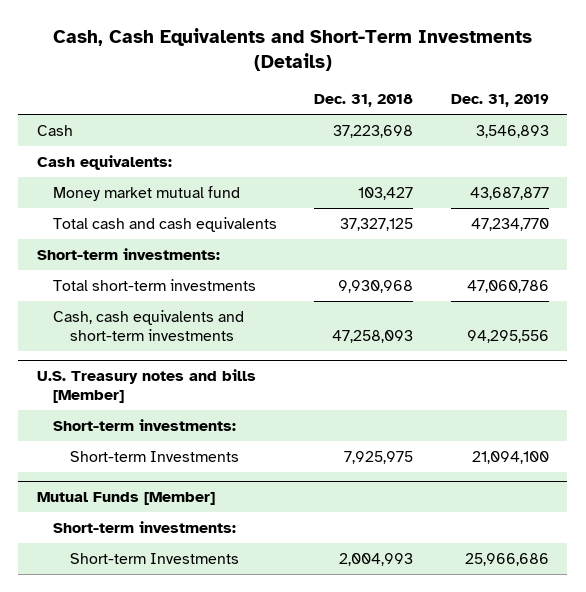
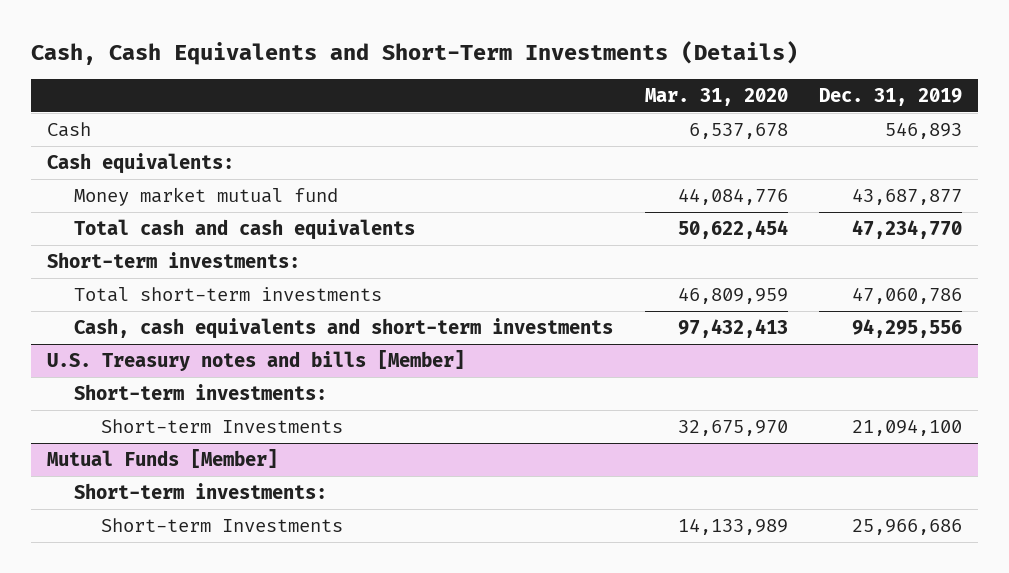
- | Dec. 31, 2018 | Dec. 31, 2019
+ | Mar. 31, 2020 | Dec. 31, 2019
- Cash | 37,223,698 | 3,546,893
+ Cash | 6,537,678 | 546,893

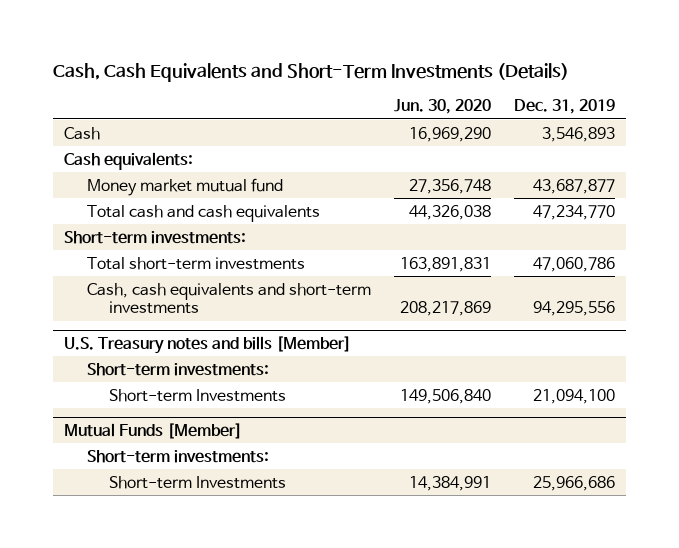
- | Mar. 31, 2020 | Dec. 31, 2019
+ | Jun. 30, 2020 | Dec. 31, 2019
- Cash | 6,537,678 | 546,893
+ Cash | 16,969,290 | 3,546,893

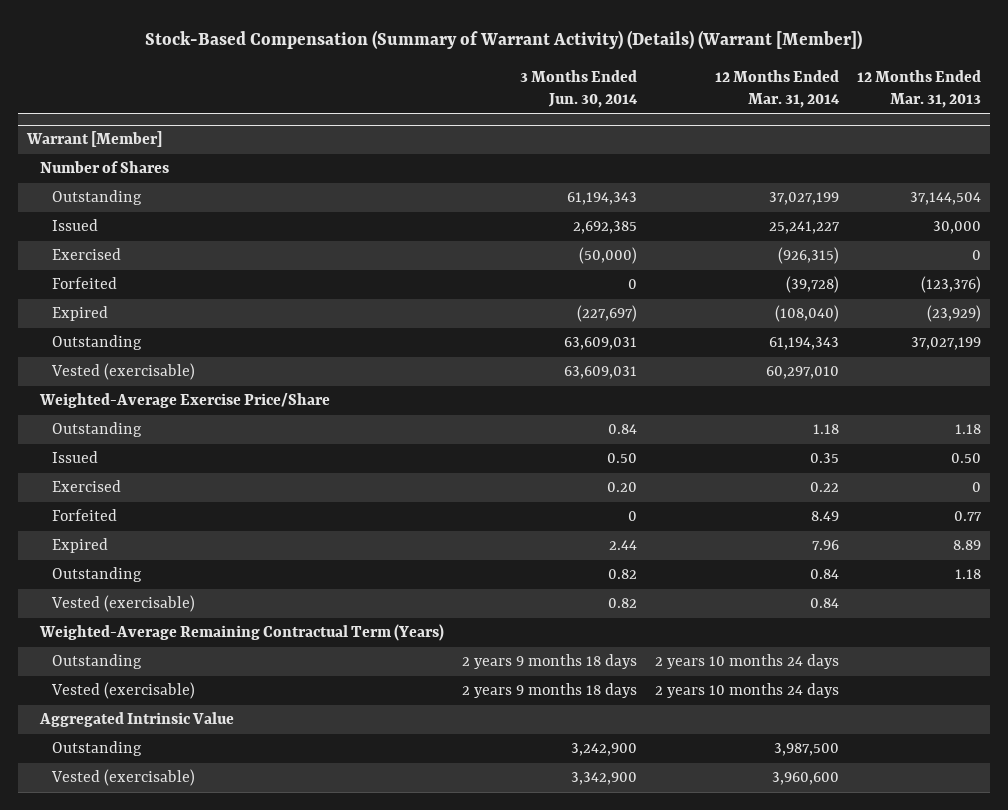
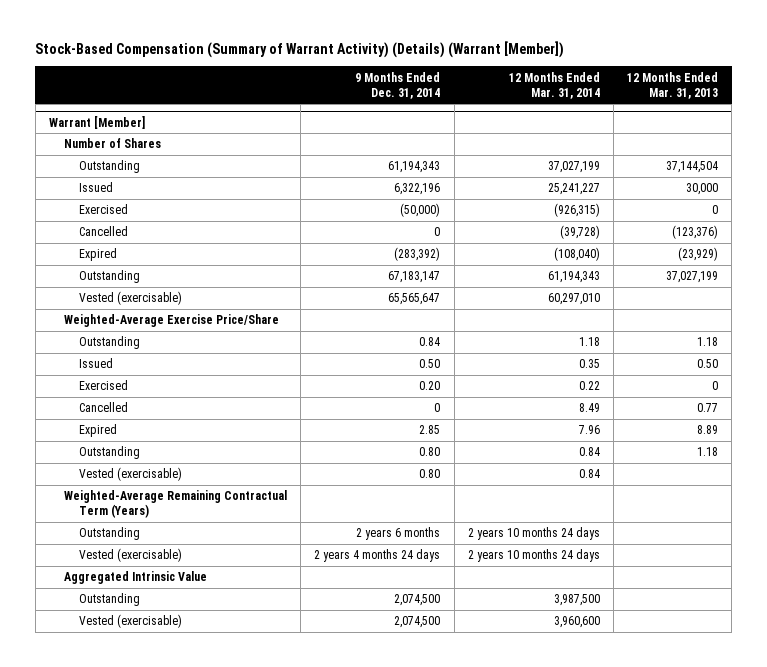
- | 3 Months Ended Jun. 30, 2014 | 12 Months Ended Mar. 31, 2014 | 12 Months Ended Mar. 31, 2013
+ | 9 Months Ended Dec. 31, 2014 | 12 Months Ended Mar. 31, 2014 | 12 Months Ended Mar. 31, 2013
@ Warrant [Member]
- Forfeited | 0 | (39,728) | (123,376)
+ Cancelled | 0 | (39,728) | (123,376)
- Forfeited | 0 | 8.49 | 0.77
+ Cancelled | 0 | 8.49 | 0.77

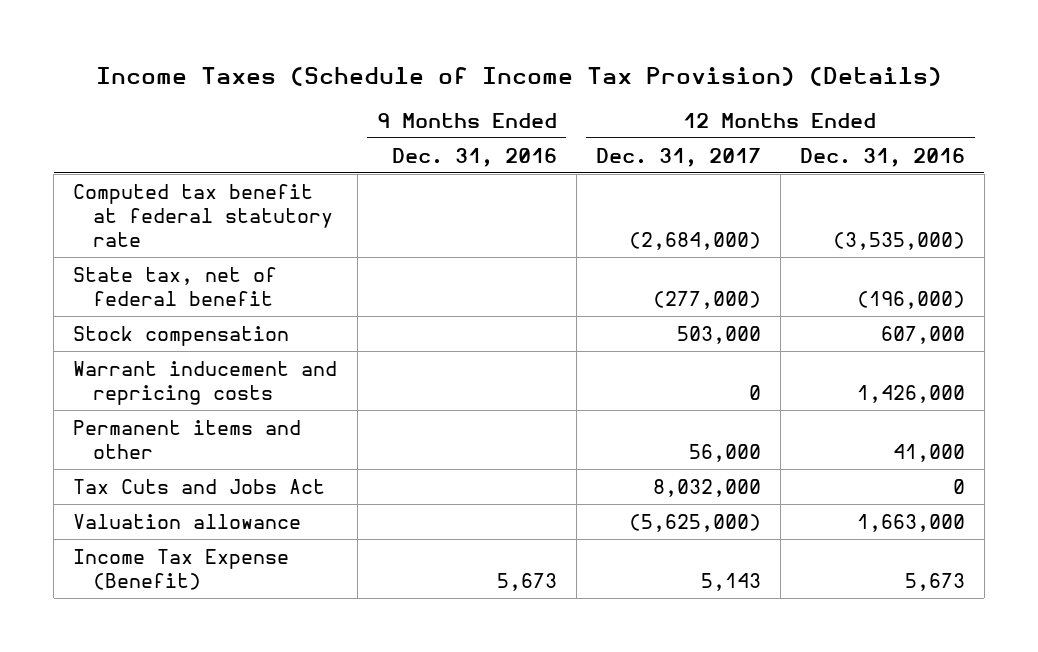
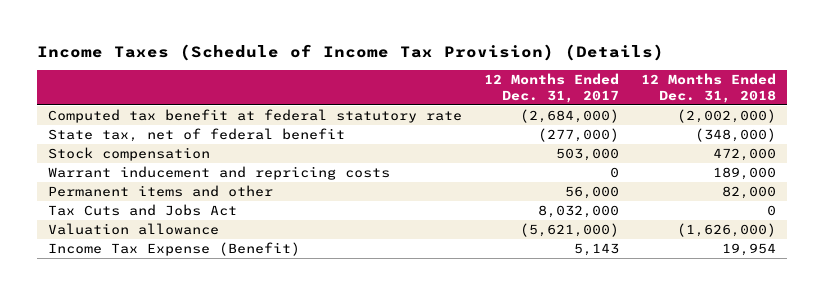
- | 9 Months Ended Dec. 31, 2016 | 12 Months Ended Dec. 31, 2017 | 12 Months Ended Dec. 31, 2016
+ | 12 Months Ended Dec. 31, 2017 | 12 Months Ended Dec. 31, 2018
- Valuation allowance | | (5,625,000) | 1,663,000
+ Valuation allowance | (5,621,000) | (1,626,000)

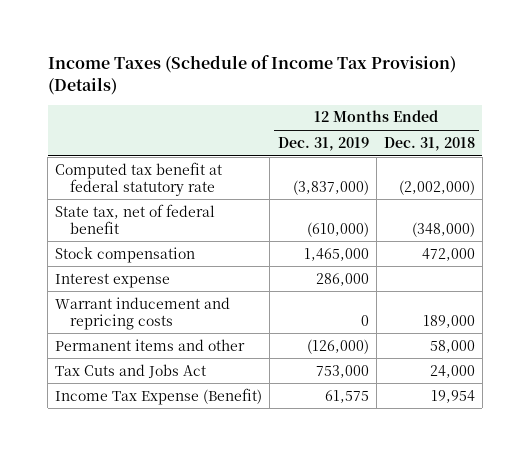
- | 12 Months Ended Dec. 31, 2017 | 12 Months Ended Dec. 31, 2018
+ | 12 Months Ended Dec. 31, 2019 | 12 Months Ended Dec. 31, 2018
+ Interest expense | 286,000 |
- Permanent items and other | 56,000 | 82,000
- Tax Cuts and Jobs Act | 8,032,000 | 0
- Valuation allowance | (5,621,000) | (1,626,000)
+ Permanent items and other | (126,000) | 58,000
+ Tax Cuts and Jobs Act | 753,000 | 24,000

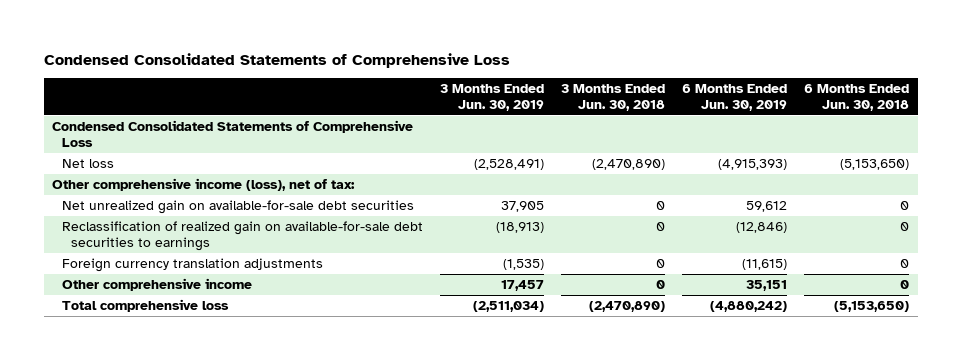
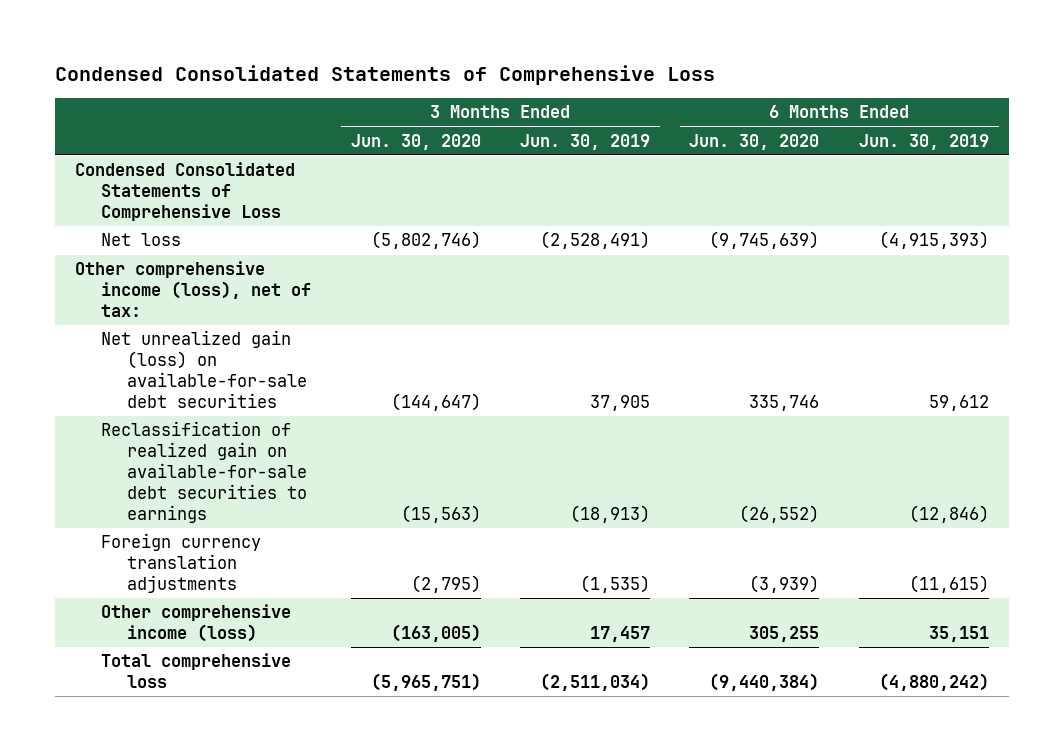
- | 3 Months Ended Jun. 30, 2019 | 3 Months Ended Jun. 30, 2018 | 6 Months Ended Jun. 30, 2019 | 6 Months Ended Jun. 30, 2018
+ | 3 Months Ended Jun. 30, 2020 | 3 Months Ended Jun. 30, 2019 | 6 Months Ended Jun. 30, 2020 | 6 Months Ended Jun. 30, 2019
- Net unrealized gain on available-for-sale debt securities | 37,905 | 0 | 59,612 | 0
+ Net unrealized gain (loss) on available-for-sale debt securities | (144,647) | 37,905 | 335,746 | 59,612
- Other comprehensive income | 17,457 | 0 | 35,151 | 0
+ Other comprehensive income (loss) | (163,005) | 17,457 | 305,255 | 35,151

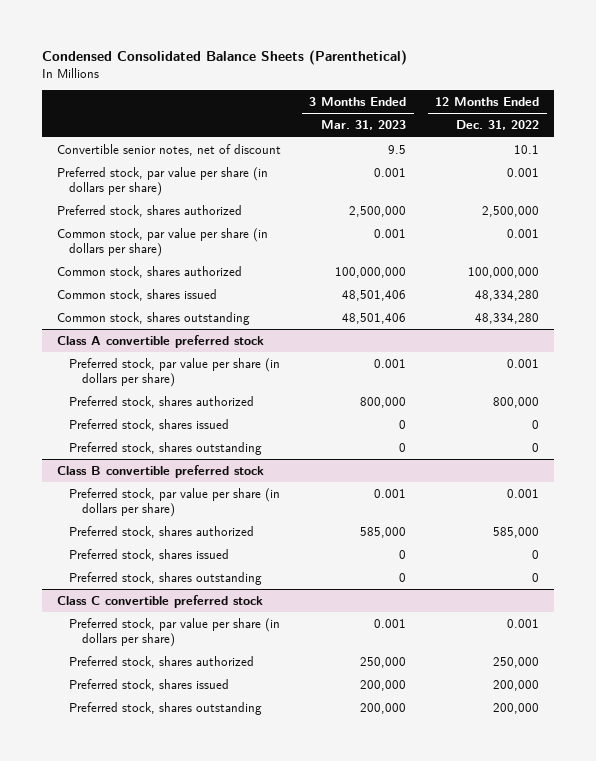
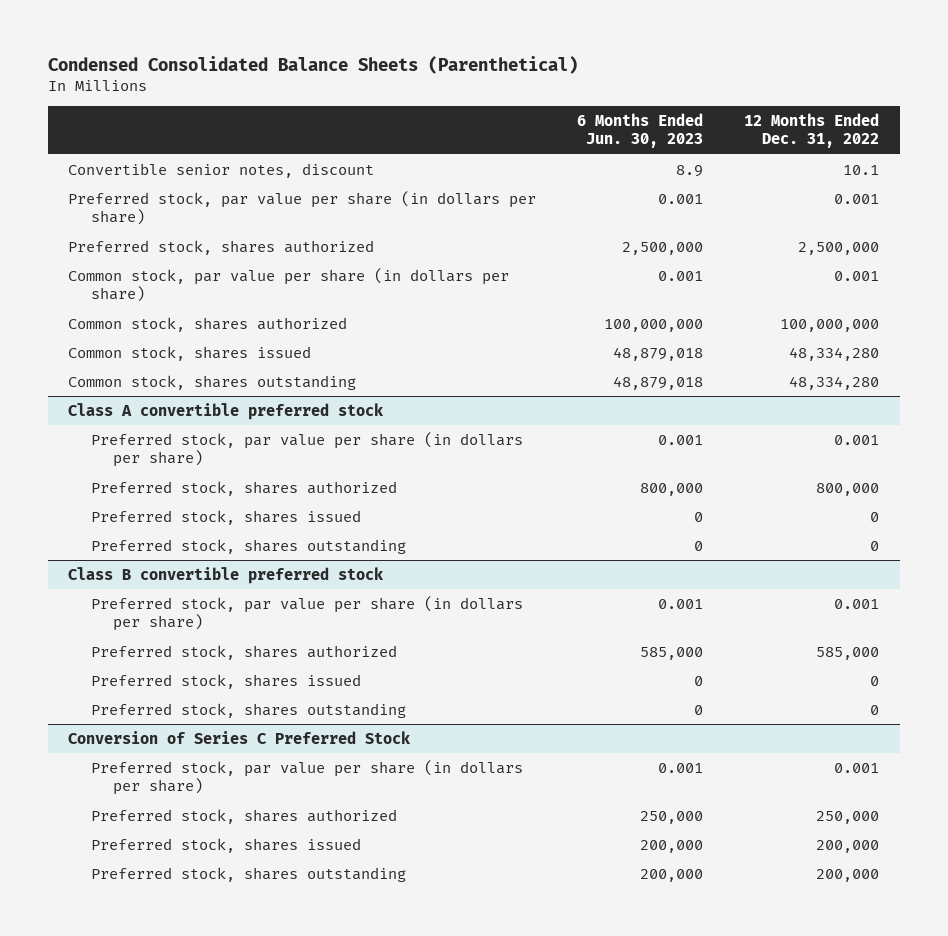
- | 3 Months Ended Mar. 31, 2023 | 12 Months Ended Dec. 31, 2022
+ | 6 Months Ended Jun. 30, 2023 | 12 Months Ended Dec. 31, 2022
- Convertible senior notes, net of discount | 9.5 | 10.1
+ Convertible senior notes, discount | 8.9 | 10.1
- Class C convertible preferred stock
+ Conversion of Series C Preferred Stock

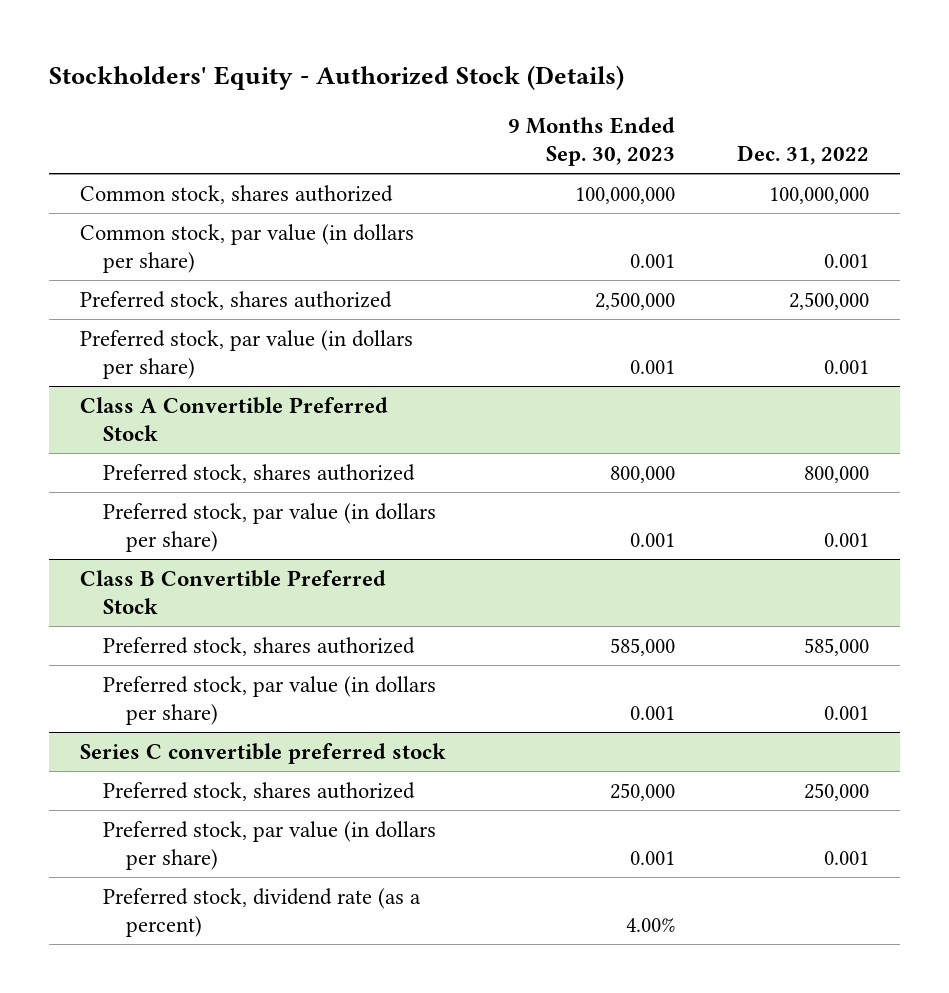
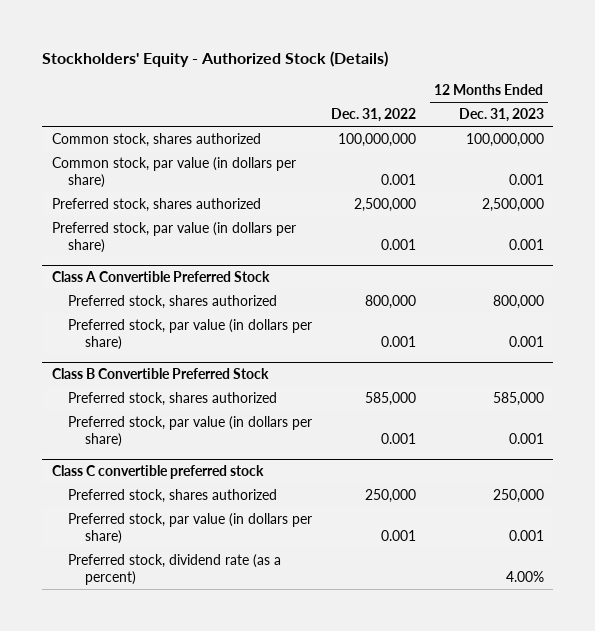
- | 9 Months Ended Sep. 30, 2023 | Dec. 31, 2022
+ | Dec. 31, 2022 | 12 Months Ended Dec. 31, 2023
- Series C convertible preferred stock
+ Class C convertible preferred stock

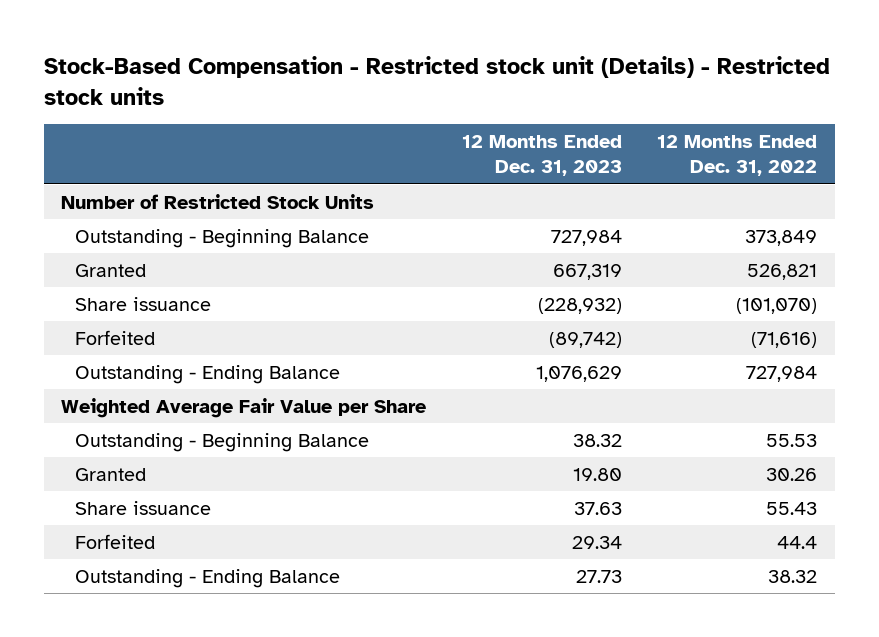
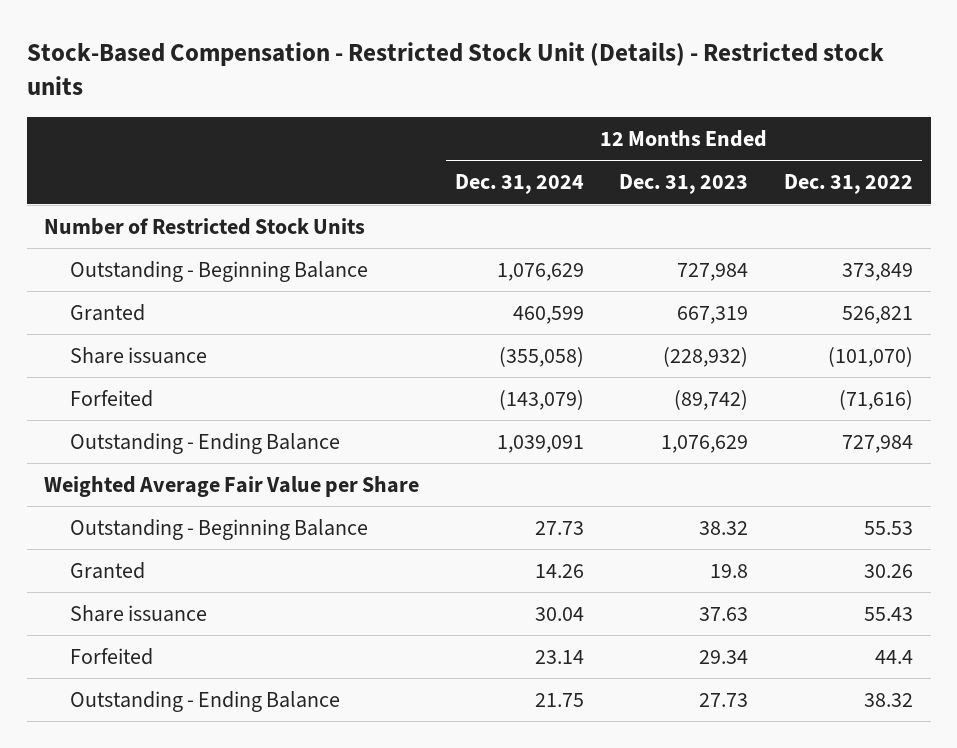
- Stock-Based Compensation - Restricted stock unit (Details) - Restricted stock units
+ Stock-Based Compensation - Restricted Stock Unit (Details) - Restricted stock units
- | 12 Months Ended Dec. 31, 2023 | 12 Months Ended Dec. 31, 2022
+ | 12 Months Ended Dec. 31, 2024 | 12 Months Ended Dec. 31, 2023 | 12 Months Ended Dec. 31, 2022
- Granted | 19.80 | 30.26
+ Granted | 14.26 | 19.8 | 30.26

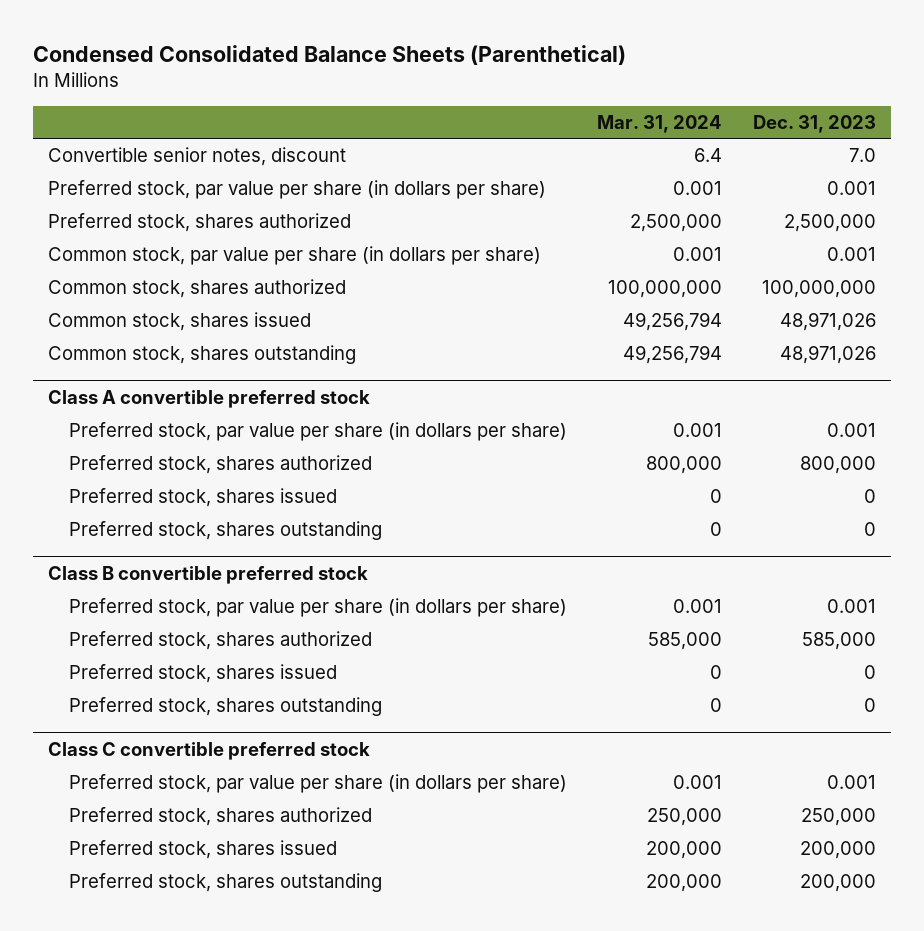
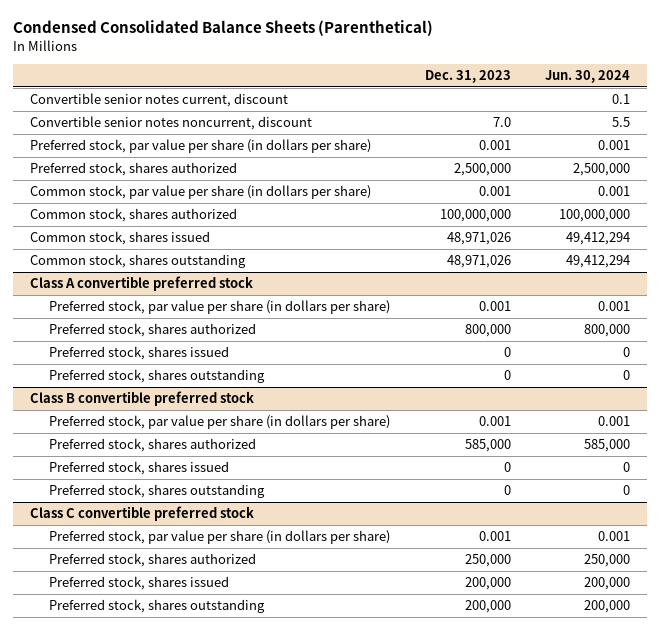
- | Mar. 31, 2024 | Dec. 31, 2023
+ | Dec. 31, 2023 | Jun. 30, 2024
- Convertible senior notes, discount | 6.4 | 7.0
+ Convertible senior notes current, discount | | 0.1
+ Convertible senior notes noncurrent, discount | 7.0 | 5.5

